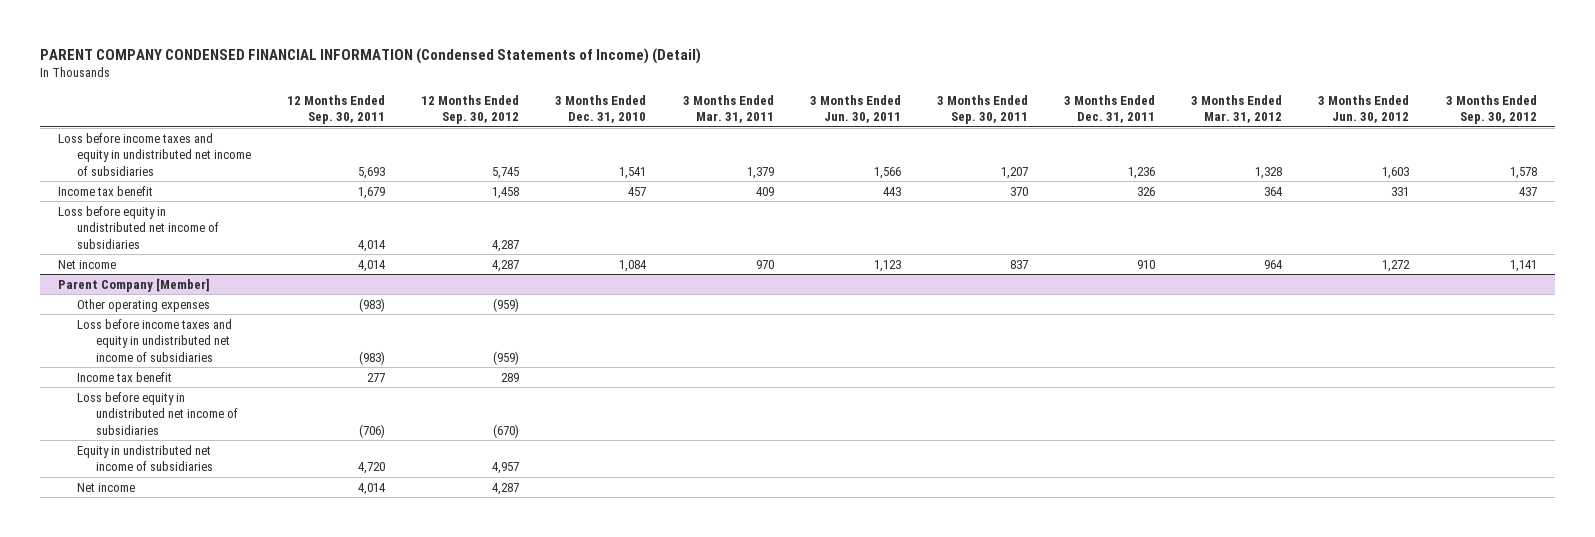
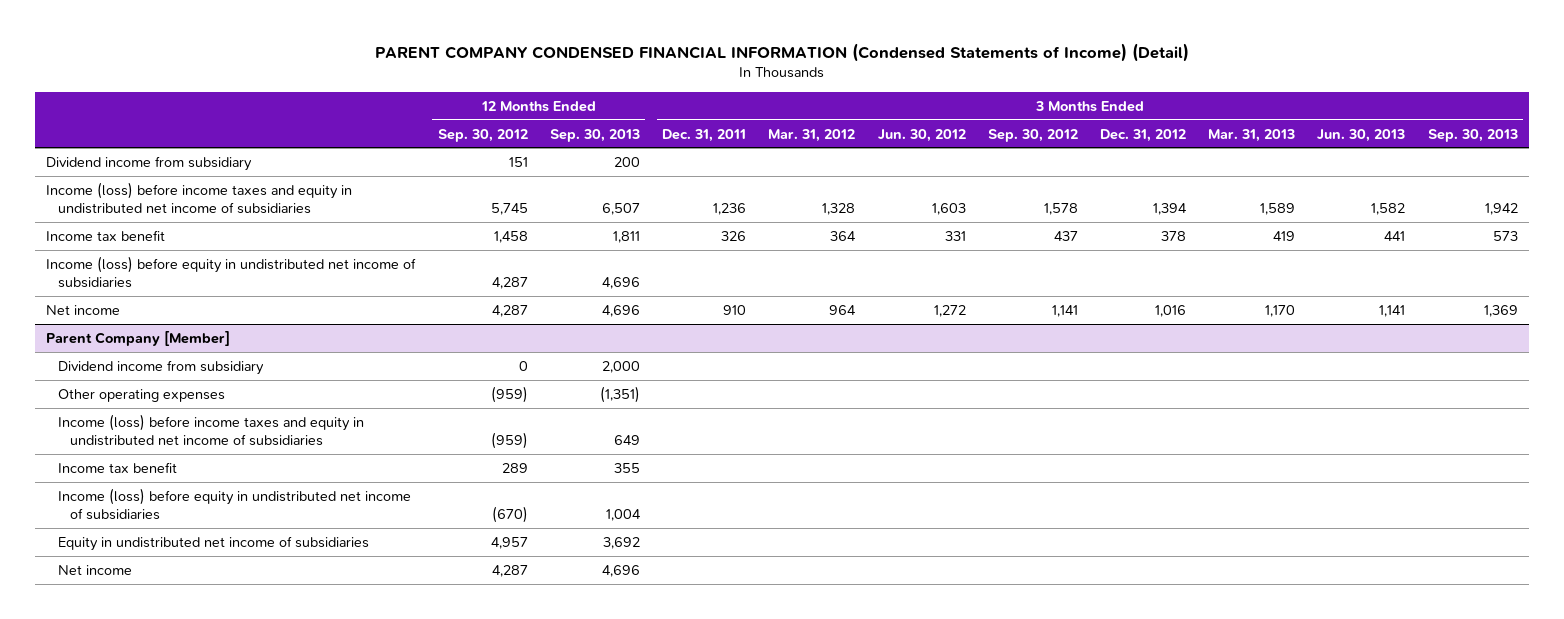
- | 12 Months Ended Sep. 30, 2011 | 12 Months Ended Sep. 30, 2012 | 3 Months Ended Dec. 31, 2010 | 3 Months Ended Mar. 31, 2011 | 3 Months Ended Jun. 30, 2011 | 3 Months Ended Sep. 30, 2011 | 3 Months Ended Dec. 31, 2011 | 3 Months Ended Mar. 31, 2012 | 3 Months Ended Jun. 30, 2012 | 3 Months Ended Sep. 30, 2012
+ | 12 Months Ended Sep. 30, 2012 | 12 Months Ended Sep. 30, 2013 | 3 Months Ended Dec. 31, 2011 | 3 Months Ended Mar. 31, 2012 | 3 Months Ended Jun. 30, 2012 | 3 Months Ended Sep. 30, 2012 | 3 Months Ended Dec. 31, 2012 | 3 Months Ended Mar. 31, 2013 | 3 Months Ended Jun. 30, 2013 | 3 Months Ended Sep. 30, 2013
- Loss before income taxes and equity in undistributed net income of subsidiaries | 5,693 | 5,745 | 1,541 | 1,379 | 1,566 | 1,207 | 1,236 | 1,328 | 1,603 | 1,578
+ Dividend income from subsidiary | 151 | 200 | | | | | | | |
+ Income (loss) before income taxes and equity in undistributed net income of subsidiaries | 5,745 | 6,507 | 1,236 | 1,328 | 1,603 | 1,578 | 1,394 | 1,589 | 1,582 | 1,942
- Loss before equity in undistributed net income of subsidiaries | 4,014 | 4,287 | | | | | | | |
+ Income (loss) before equity in undistributed net income of subsidiaries | 4,287 | 4,696 | | | | | | | |
@ Parent Company [Member]
+ Dividend income from subsidiary | 0 | 2,000 | | | | | | | |
- Loss before income taxes and equity in undistributed net income of subsidiaries | (983) | (959) | | | | | | | |
+ Income (loss) before income taxes and equity in undistributed net income of subsidiaries | (959) | 649 | | | | | | | |
- Loss before equity in undistributed net income of subsidiaries | (706) | (670) | | | | | | | |
+ Income (loss) before equity in undistributed net income of subsidiaries | (670) | 1,004 | | | | | | | |

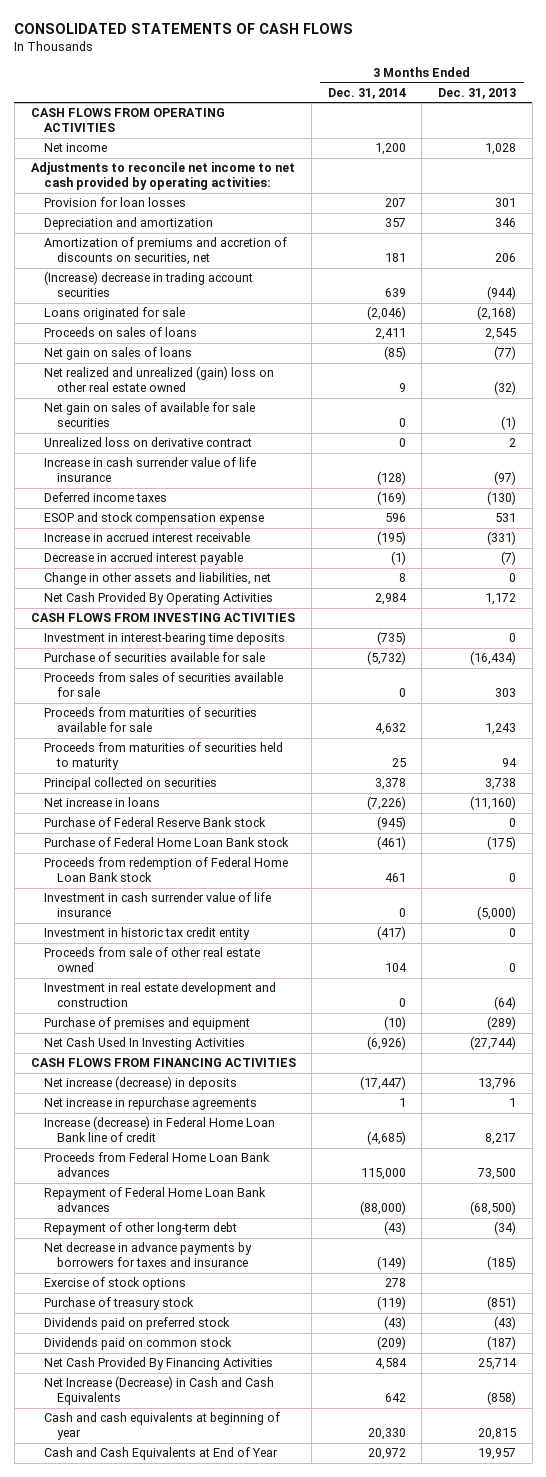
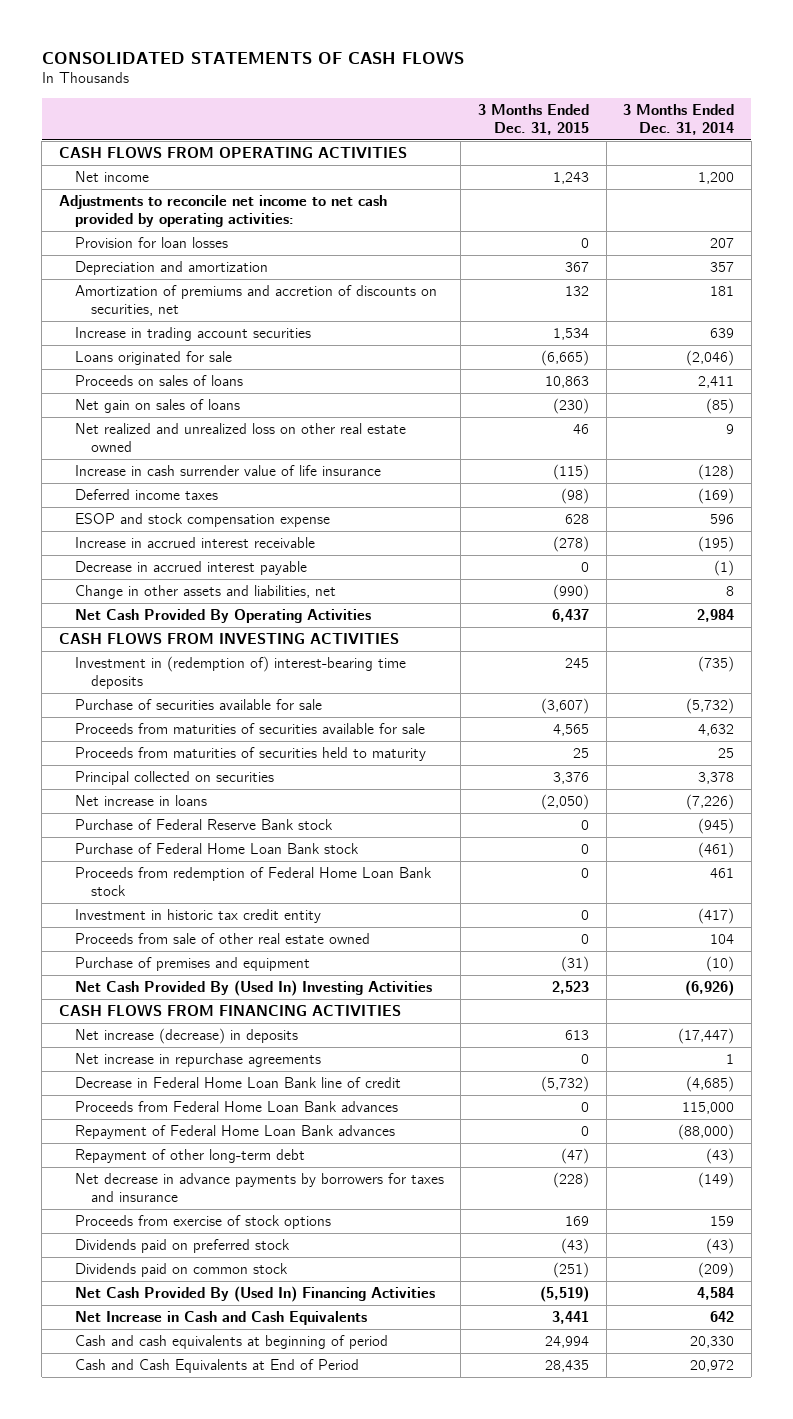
- | 3 Months Ended Dec. 31, 2014 | 3 Months Ended Dec. 31, 2013
+ | 3 Months Ended Dec. 31, 2015 | 3 Months Ended Dec. 31, 2014
- (Increase) decrease in trading account securities | 639 | (944)
+ Increase in trading account securities | 1,534 | 639
- Net realized and unrealized (gain) loss on other real estate owned | 9 | (32)
- Net gain on sales of available for sale securities | 0 | (1)
- Unrealized loss on derivative contract | 0 | 2
+ Net realized and unrealized loss on other real estate owned | 46 | 9
- Investment in interest-bearing time deposits | (735) | 0
+ Investment in (redemption of) interest-bearing time deposits | 245 | (735)
- Proceeds from sales of securities available for sale | 0 | 303
- Investment in cash surrender value of life insurance | 0 | (5,000)
- Investment in real estate development and construction | 0 | (64)
- Net Cash Used In Investing Activities | (6,926) | (27,744)
+ Net Cash Provided By (Used In) Investing Activities | 2,523 | (6,926)
- Increase (decrease) in Federal Home Loan Bank line of credit | (4,685) | 8,217
+ Decrease in Federal Home Loan Bank line of credit | (5,732) | (4,685)
- Exercise of stock options | 278 |
- Purchase of treasury stock | (119) | (851)
+ Proceeds from exercise of stock options | 169 | 159
- Net Cash Provided By Financing Activities | 4,584 | 25,714
- Net Increase (Decrease) in Cash and Cash Equivalents | 642 | (858)
- Cash and cash equivalents at beginning of year | 20,330 | 20,815
- Cash and Cash Equivalents at End of Year | 20,972 | 19,957
+ Net Cash Provided By (Used In) Financing Activities | (5,519) | 4,584
+ Net Increase in Cash and Cash Equivalents | 3,441 | 642
+ Cash and cash equivalents at beginning of period | 24,994 | 20,330
+ Cash and Cash Equivalents at End of Period | 28,435 | 20,972

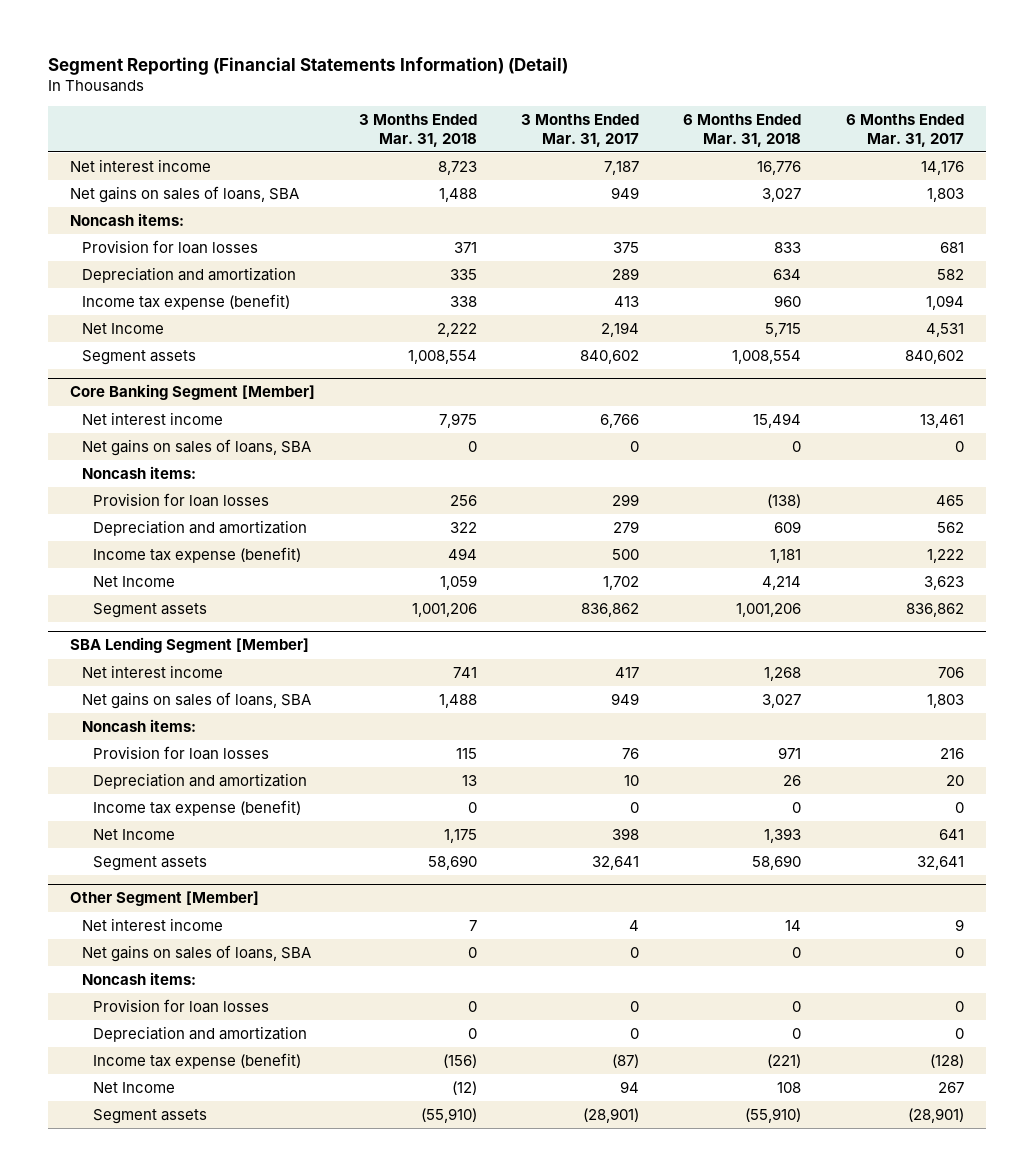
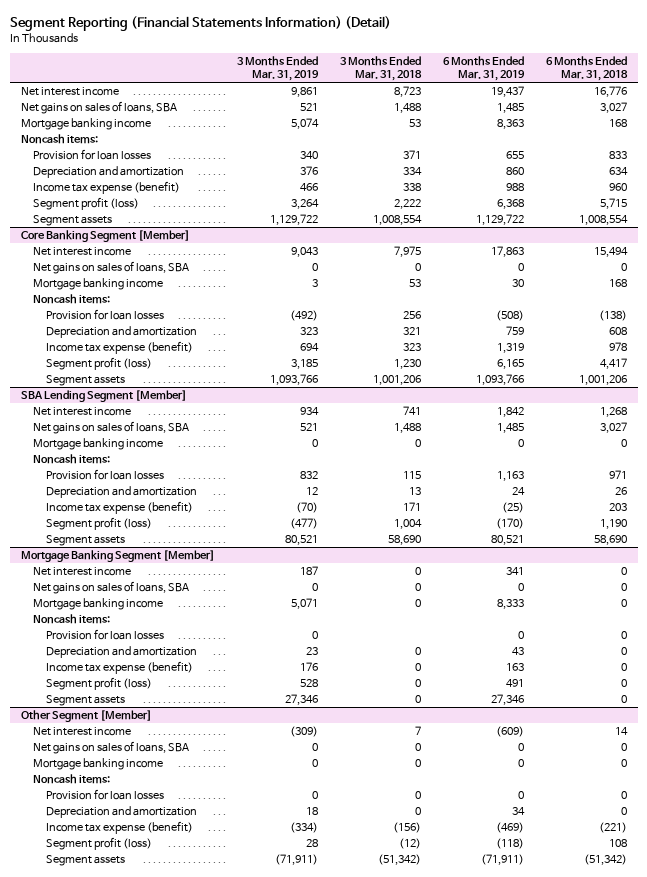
- | 3 Months Ended Mar. 31, 2018 | 3 Months Ended Mar. 31, 2017 | 6 Months Ended Mar. 31, 2018 | 6 Months Ended Mar. 31, 2017
+ | 3 Months Ended Mar. 31, 2019 | 3 Months Ended Mar. 31, 2018 | 6 Months Ended Mar. 31, 2019 | 6 Months Ended Mar. 31, 2018
+ Mortgage banking income | 5,074 | 53 | 8,363 | 168
- Depreciation and amortization | 335 | 289 | 634 | 582
+ Depreciation and amortization | 376 | 334 | 860 | 634
- Net Income | 2,222 | 2,194 | 5,715 | 4,531
+ Segment profit (loss) | 3,264 | 2,222 | 6,368 | 5,715
@ Core Banking Segment [Member]
+ Mortgage banking income | 3 | 53 | 30 | 168
- Depreciation and amortization | 322 | 279 | 609 | 562
- Income tax expense (benefit) | 494 | 500 | 1,181 | 1,222
- Net Income | 1,059 | 1,702 | 4,214 | 3,623
+ Depreciation and amortization | 323 | 321 | 759 | 608
+ Income tax expense (benefit) | 694 | 323 | 1,319 | 978
+ Segment profit (loss) | 3,185 | 1,230 | 6,165 | 4,417
@ SBA Lending Segment [Member]
+ Mortgage banking income | 0 | 0 | 0 | 0
- Income tax expense (benefit) | 0 | 0 | 0 | 0
- Net Income | 1,175 | 398 | 1,393 | 641
+ Income tax expense (benefit) | (70) | 171 | (25) | 203
+ Segment profit (loss) | (477) | 1,004 | (170) | 1,190
+ Mortgage Banking Segment [Member]
+ Net interest income | 187 | 0 | 341 | 0
+ Net gains on sales of loans, SBA | 0 | 0 | 0 | 0
+ Mortgage banking income | 5,071 | 0 | 8,333 | 0
+ Noncash items:
+ Provision for loan losses | 0 | | 0 | 0
+ Depreciation and amortization | 23 | 0 | 43 | 0
+ Income tax expense (benefit) | 176 | 0 | 163 | 0
+ Segment profit (loss) | 528 | 0 | 491 | 0
+ Segment assets | 27,346 | 0 | 27,346 | 0
@ Other Segment [Member]
+ Mortgage banking income | 0 | 0 | 0 | 0
- Net Income | (12) | 94 | 108 | 267
- Segment assets | (55,910) | (28,901) | (55,910) | (28,901)
+ Segment profit (loss) | 28 | (12) | (118) | 108
+ Segment assets | (71,911) | (51,342) | (71,911) | (51,342)

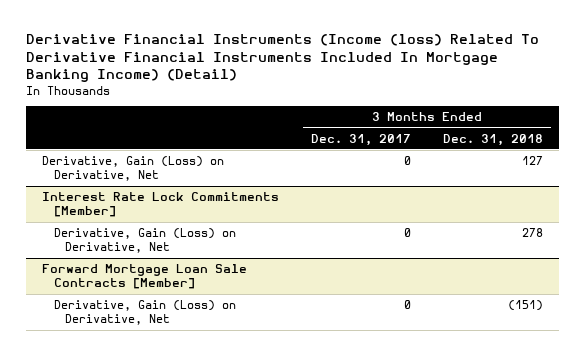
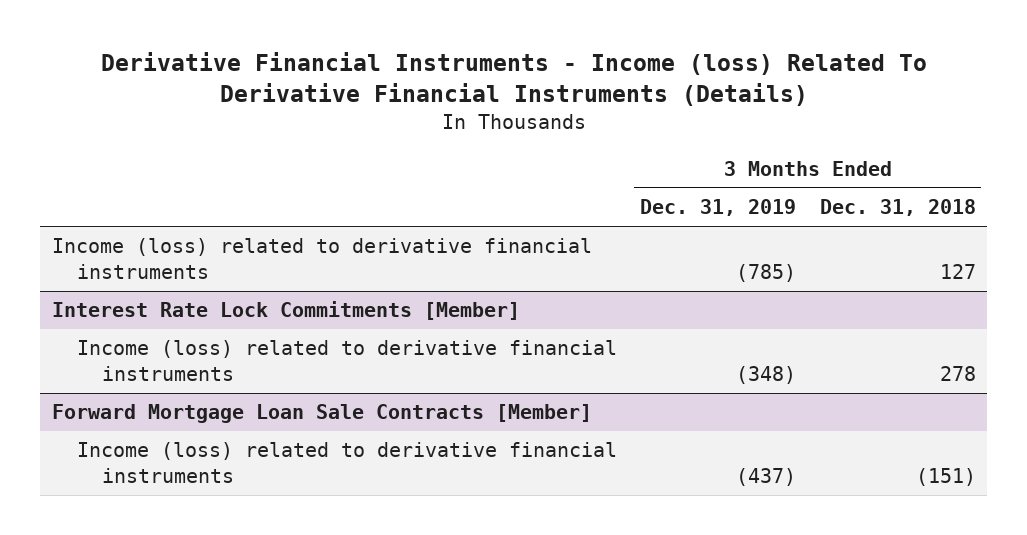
- Derivative Financial Instruments (Income (loss) Related To Derivative Financial Instruments Included In Mortgage Banking Income) (Detail)
+ Derivative Financial Instruments - Income (loss) Related To Derivative Financial Instruments (Details)
- | 3 Months Ended Dec. 31, 2017 | 3 Months Ended Dec. 31, 2018
+ | 3 Months Ended Dec. 31, 2019 | 3 Months Ended Dec. 31, 2018
- Derivative, Gain (Loss) on Derivative, Net | 0 | 127
+ Income (loss) related to derivative financial instruments | (785) | 127
@ Interest Rate Lock Commitments [Member]
- Derivative, Gain (Loss) on Derivative, Net | 0 | 278
+ Income (loss) related to derivative financial instruments | (348) | 278
@ Forward Mortgage Loan Sale Contracts [Member]
- Derivative, Gain (Loss) on Derivative, Net | 0 | (151)
+ Income (loss) related to derivative financial instruments | (437) | (151)

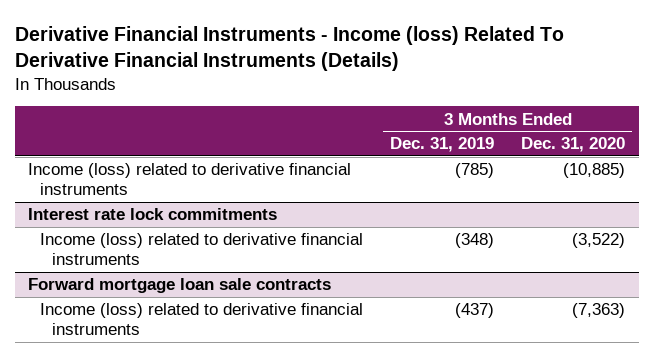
- | 3 Months Ended Dec. 31, 2019 | 3 Months Ended Dec. 31, 2018
+ | 3 Months Ended Dec. 31, 2019 | 3 Months Ended Dec. 31, 2020
- Interest Rate Lock Commitments [Member]
+ Interest rate lock commitments
- Forward Mortgage Loan Sale Contracts [Member]
+ Forward mortgage loan sale contracts

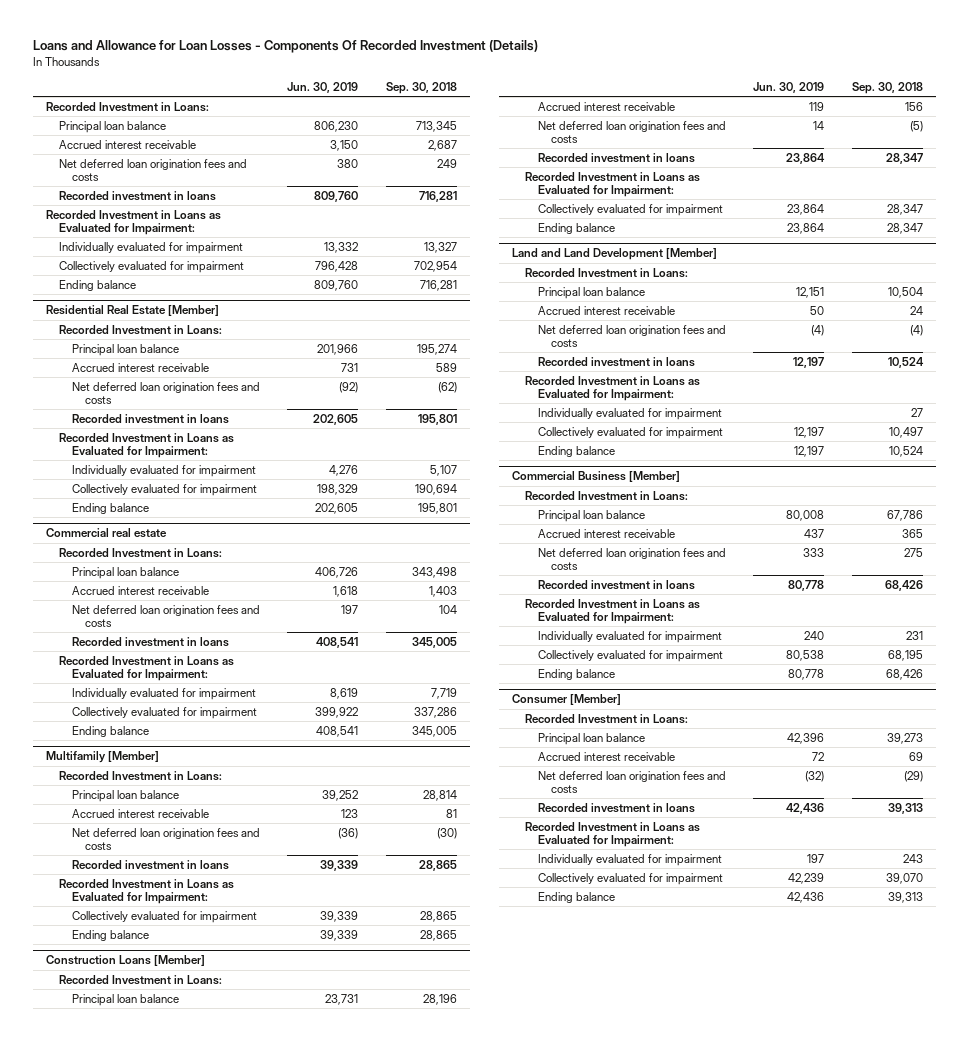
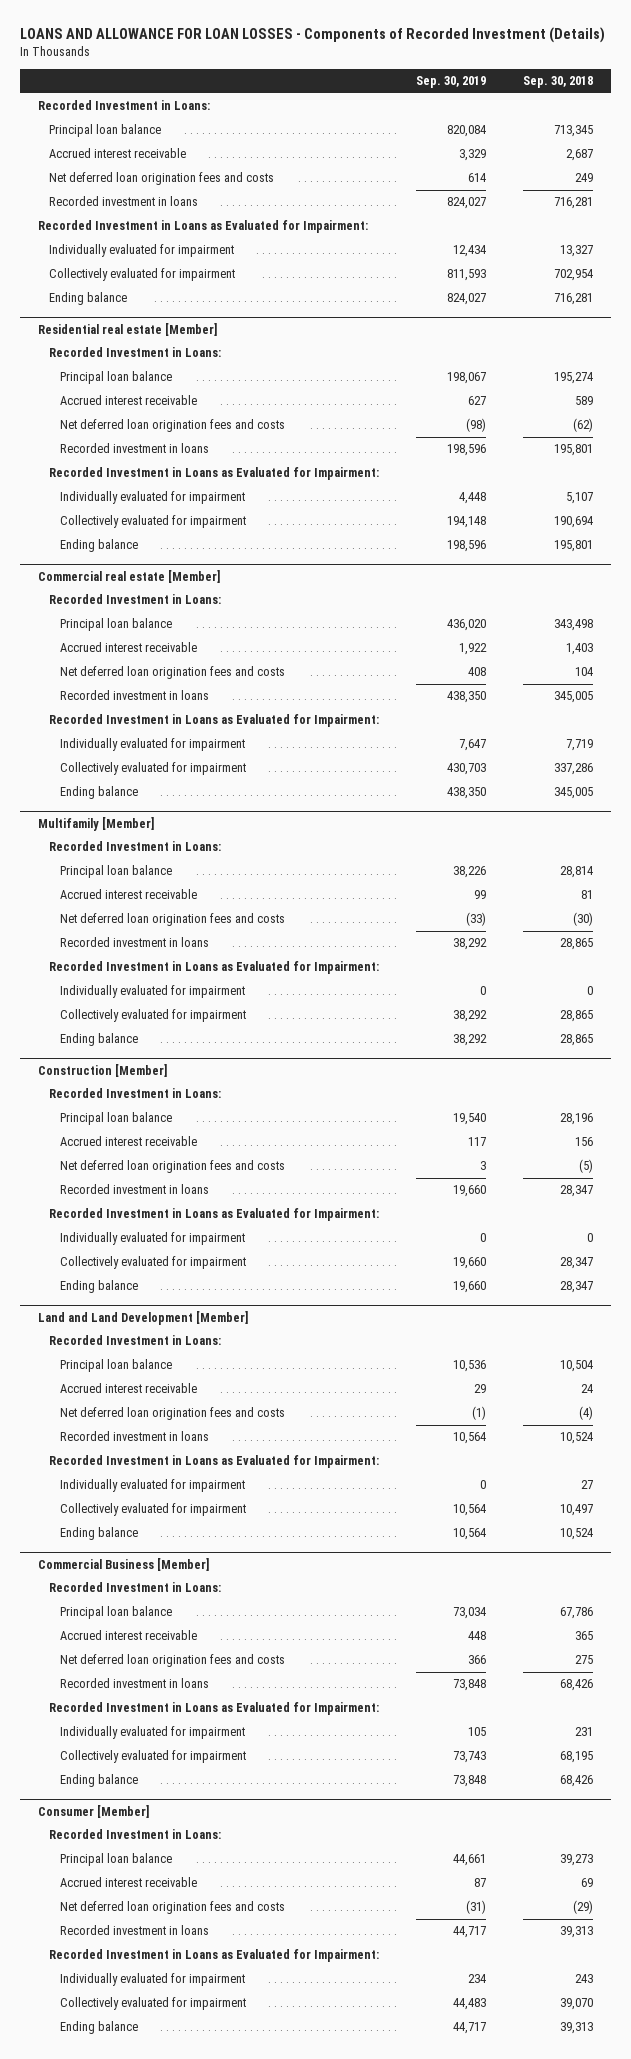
- Loans and Allowance for Loan Losses - Components Of Recorded Investment (Details)
+ LOANS AND ALLOWANCE FOR LOAN LOSSES - Components of Recorded Investment (Details)
- | Jun. 30, 2019 | Sep. 30, 2018
+ | Sep. 30, 2019 | Sep. 30, 2018
- Residential Real Estate [Member]
+ Residential real estate [Member]
- Commercial real estate
+ Commercial real estate [Member]
@ Multifamily [Member]
+ Individually evaluated for impairment | 0 | 0
- Construction Loans [Member]
+ Construction [Member]
+ Individually evaluated for impairment | 0 | 0

